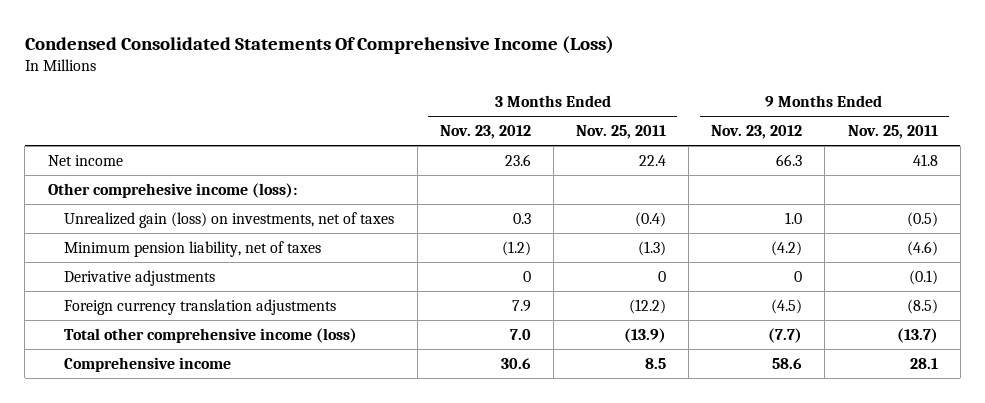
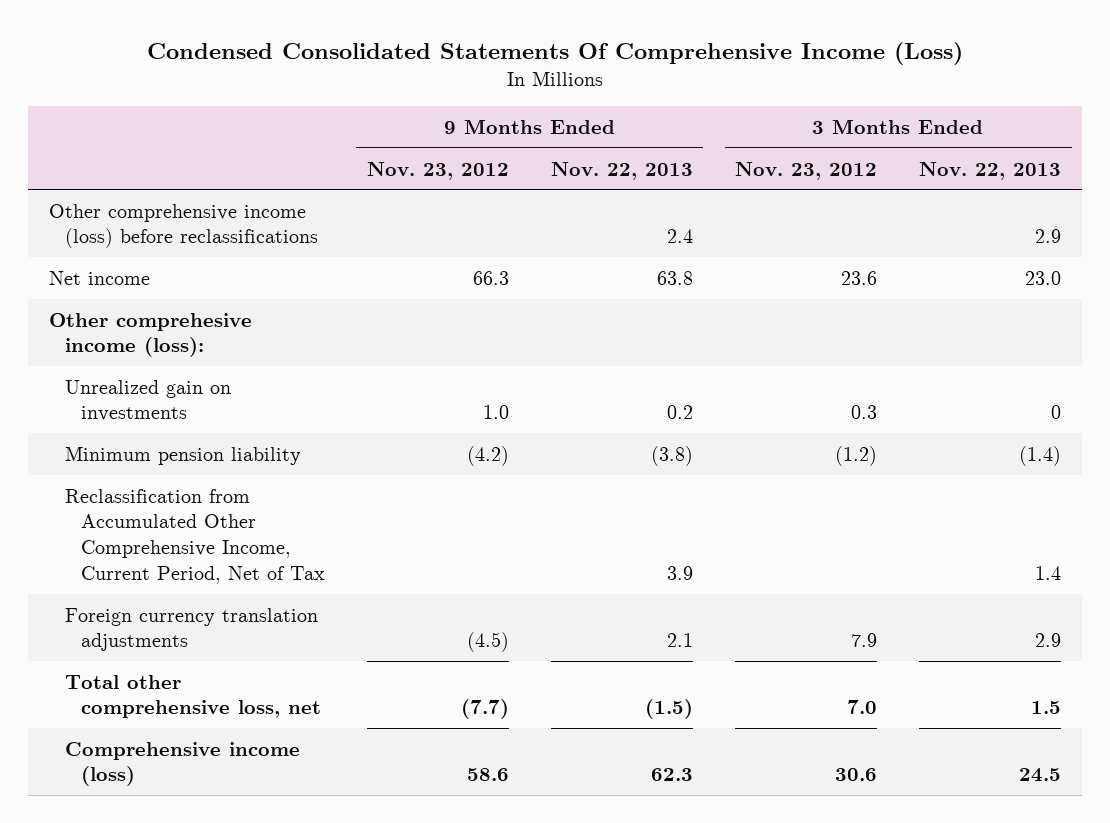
- | 3 Months Ended Nov. 23, 2012 | 3 Months Ended Nov. 25, 2011 | 9 Months Ended Nov. 23, 2012 | 9 Months Ended Nov. 25, 2011
+ | 9 Months Ended Nov. 23, 2012 | 9 Months Ended Nov. 22, 2013 | 3 Months Ended Nov. 23, 2012 | 3 Months Ended Nov. 22, 2013
+ Other comprehensive income (loss) before reclassifications | | 2.4 | | 2.9
- Unrealized gain (loss) on investments, net of taxes | 0.3 | (0.4) | 1.0 | (0.5)
- Minimum pension liability, net of taxes | (1.2) | (1.3) | (4.2) | (4.6)
- Derivative adjustments | 0 | 0 | 0 | (0.1)
+ Unrealized gain on investments | 1.0 | 0.2 | 0.3 | 0
+ Minimum pension liability | (4.2) | (3.8) | (1.2) | (1.4)
+ Reclassification from Accumulated Other Comprehensive Income, Current Period, Net of Tax | | 3.9 | | 1.4
- Total other comprehensive income (loss) | 7.0 | (13.9) | (7.7) | (13.7)
- Comprehensive income | 30.6 | 8.5 | 58.6 | 28.1
+ Total other comprehensive loss, net | (7.7) | (1.5) | 7.0 | 1.5
+ Comprehensive income (loss) | 58.6 | 62.3 | 30.6 | 24.5

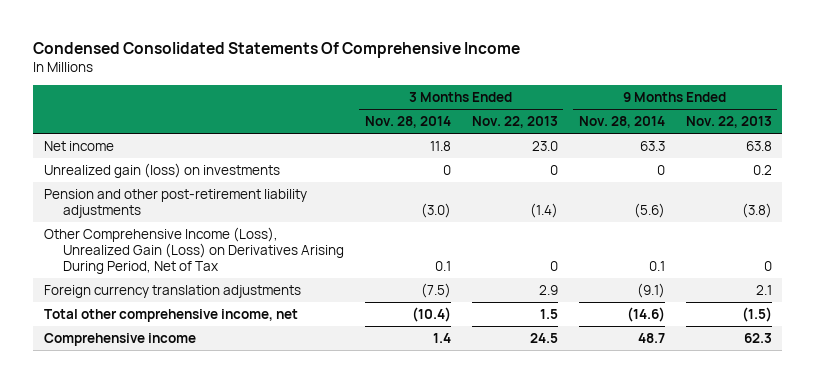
- Condensed Consolidated Statements Of Comprehensive Income (Loss)
+ Condensed Consolidated Statements Of Comprehensive Income
- | 9 Months Ended Nov. 23, 2012 | 9 Months Ended Nov. 22, 2013 | 3 Months Ended Nov. 23, 2012 | 3 Months Ended Nov. 22, 2013
+ | 3 Months Ended Nov. 28, 2014 | 3 Months Ended Nov. 22, 2013 | 9 Months Ended Nov. 28, 2014 | 9 Months Ended Nov. 22, 2013
- Other comprehensive income (loss) before reclassifications | | 2.4 | | 2.9
- Other comprehesive income (loss):
- Unrealized gain on investments | 1.0 | 0.2 | 0.3 | 0
- Minimum pension liability | (4.2) | (3.8) | (1.2) | (1.4)
- Reclassification from Accumulated Other Comprehensive Income, Current Period, Net of Tax | | 3.9 | | 1.4
+ Unrealized gain (loss) on investments | 0 | 0 | 0 | 0.2
+ Pension and other post-retirement liability adjustments | (3.0) | (1.4) | (5.6) | (3.8)
+ Other Comprehensive Income (Loss), Unrealized Gain (Loss) on Derivatives Arising During Period, Net of Tax | 0.1 | 0 | 0.1 | 0
- Total other comprehensive loss, net | (7.7) | (1.5) | 7.0 | 1.5
- Comprehensive income (loss) | 58.6 | 62.3 | 30.6 | 24.5
+ Total other comprehensive income, net | (10.4) | 1.5 | (14.6) | (1.5)
+ Comprehensive income | 1.4 | 24.5 | 48.7 | 62.3

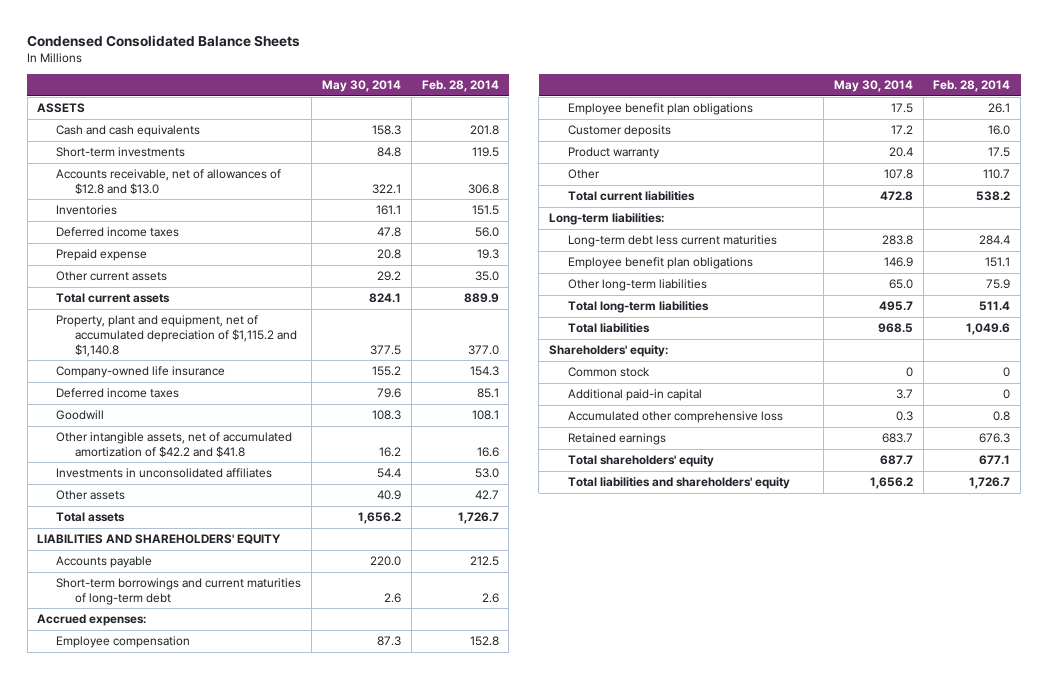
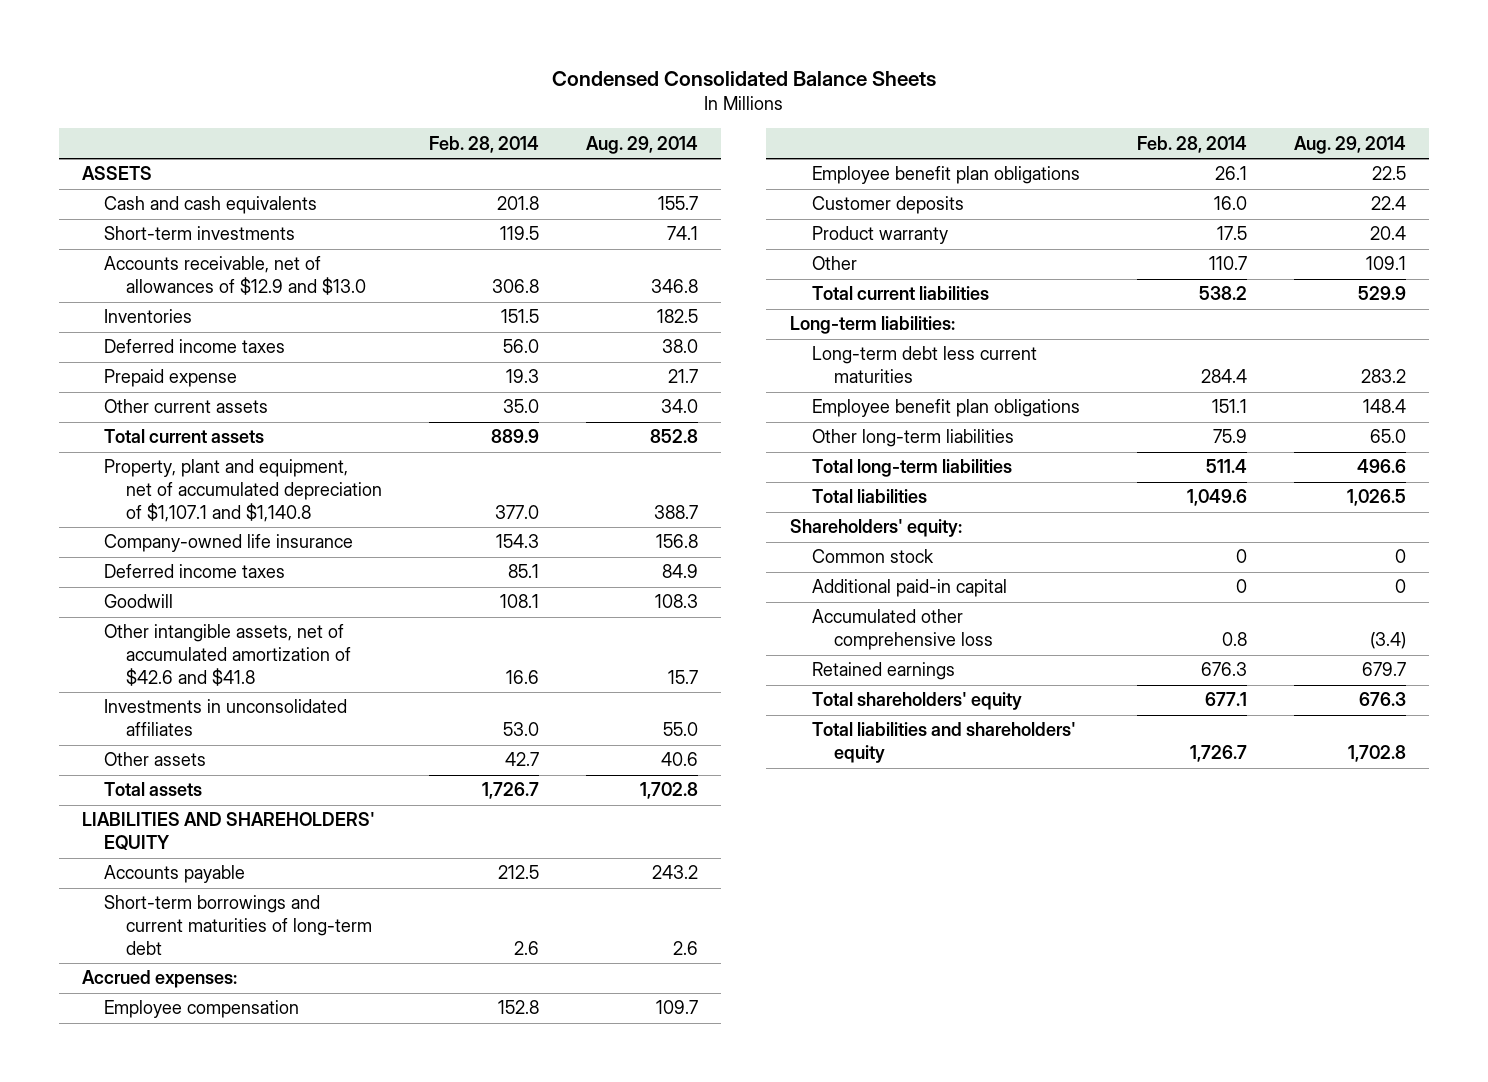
- | May 30, 2014 | Feb. 28, 2014
+ | Feb. 28, 2014 | Aug. 29, 2014
- Accounts receivable, net of allowances of $12.8 and $13.0 | 322.1 | 306.8
+ Accounts receivable, net of allowances of $12.9 and $13.0 | 306.8 | 346.8
- Property, plant and equipment, net of accumulated depreciation of $1,115.2 and $1,140.8 | 377.5 | 377.0
+ Property, plant and equipment, net of accumulated depreciation of $1,107.1 and $1,140.8 | 377.0 | 388.7
- Other intangible assets, net of accumulated amortization of $42.2 and $41.8 | 16.2 | 16.6
+ Other intangible assets, net of accumulated amortization of $42.6 and $41.8 | 16.6 | 15.7

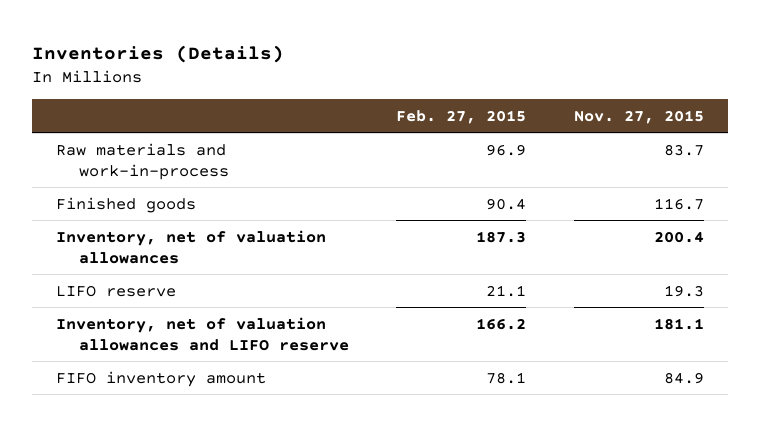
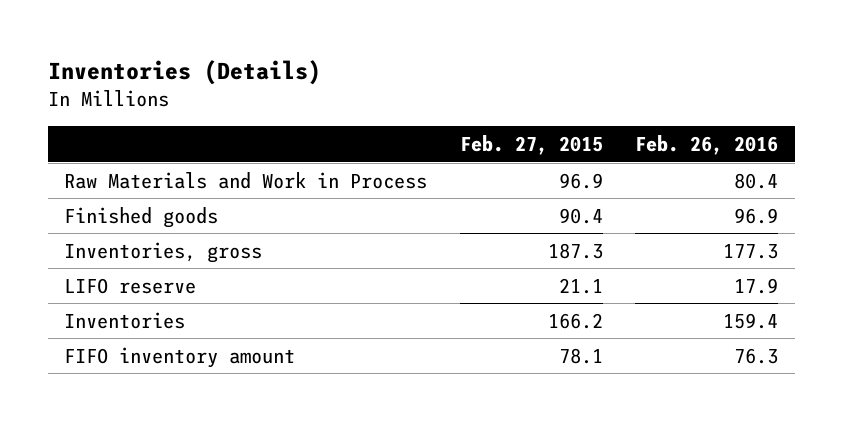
- | Feb. 27, 2015 | Nov. 27, 2015
+ | Feb. 27, 2015 | Feb. 26, 2016
- Raw materials and work-in-process | 96.9 | 83.7
+ Raw Materials and Work in Process | 96.9 | 80.4
- Inventory, net of valuation allowances | 187.3 | 200.4
+ Inventories, gross | 187.3 | 177.3
- Inventory, net of valuation allowances and LIFO reserve | 166.2 | 181.1
+ Inventories | 166.2 | 159.4

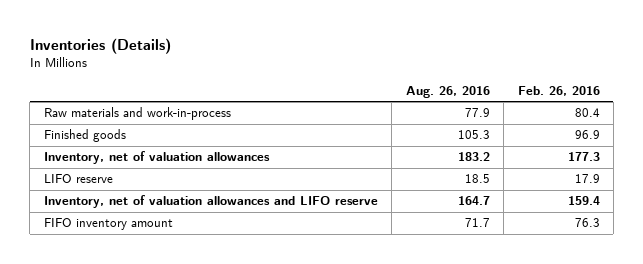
- | Feb. 27, 2015 | Feb. 26, 2016
+ | Aug. 26, 2016 | Feb. 26, 2016
- Raw Materials and Work in Process | 96.9 | 80.4
+ Raw materials and work-in-process | 77.9 | 80.4
- Inventories, gross | 187.3 | 177.3
+ Inventory, net of valuation allowances | 183.2 | 177.3
- Inventories | 166.2 | 159.4
+ Inventory, net of valuation allowances and LIFO reserve | 164.7 | 159.4

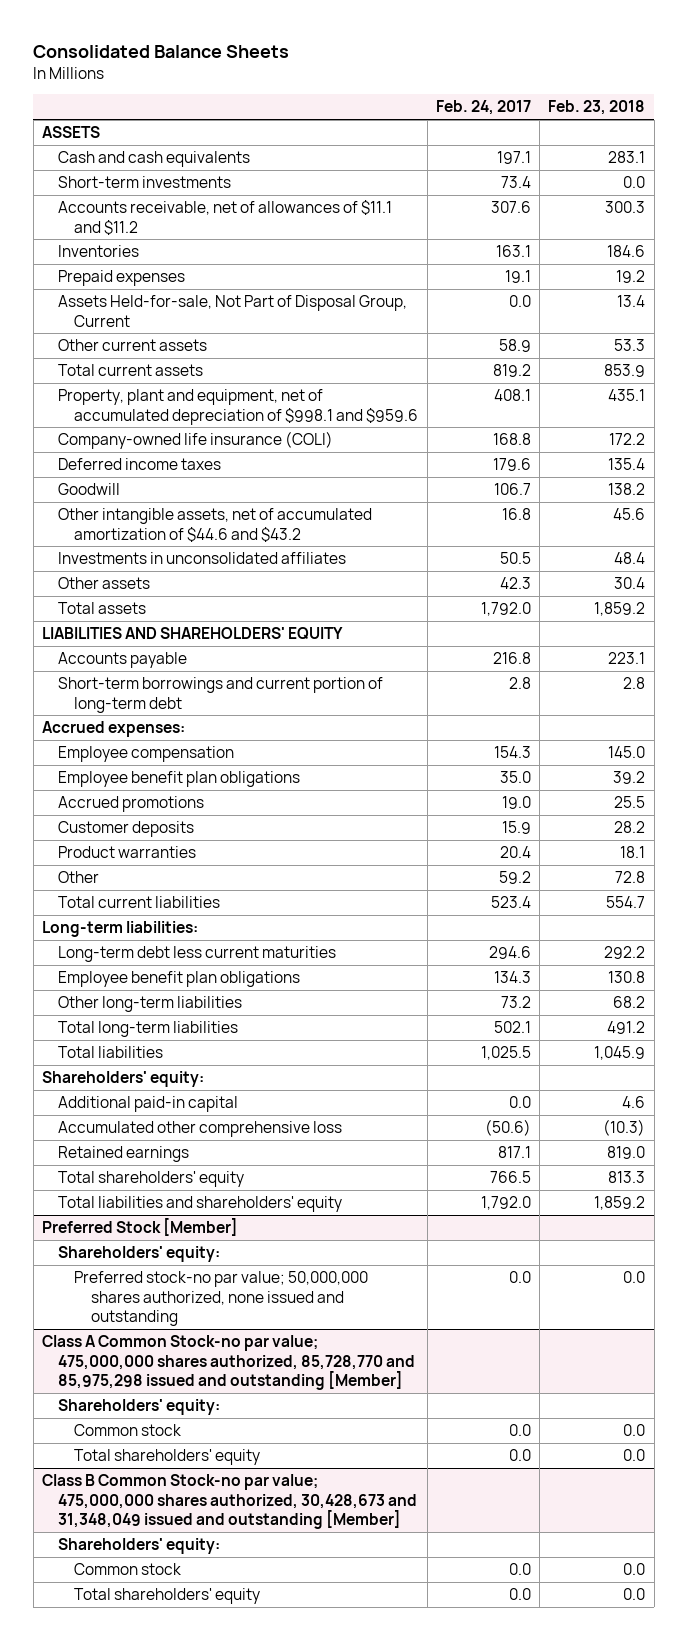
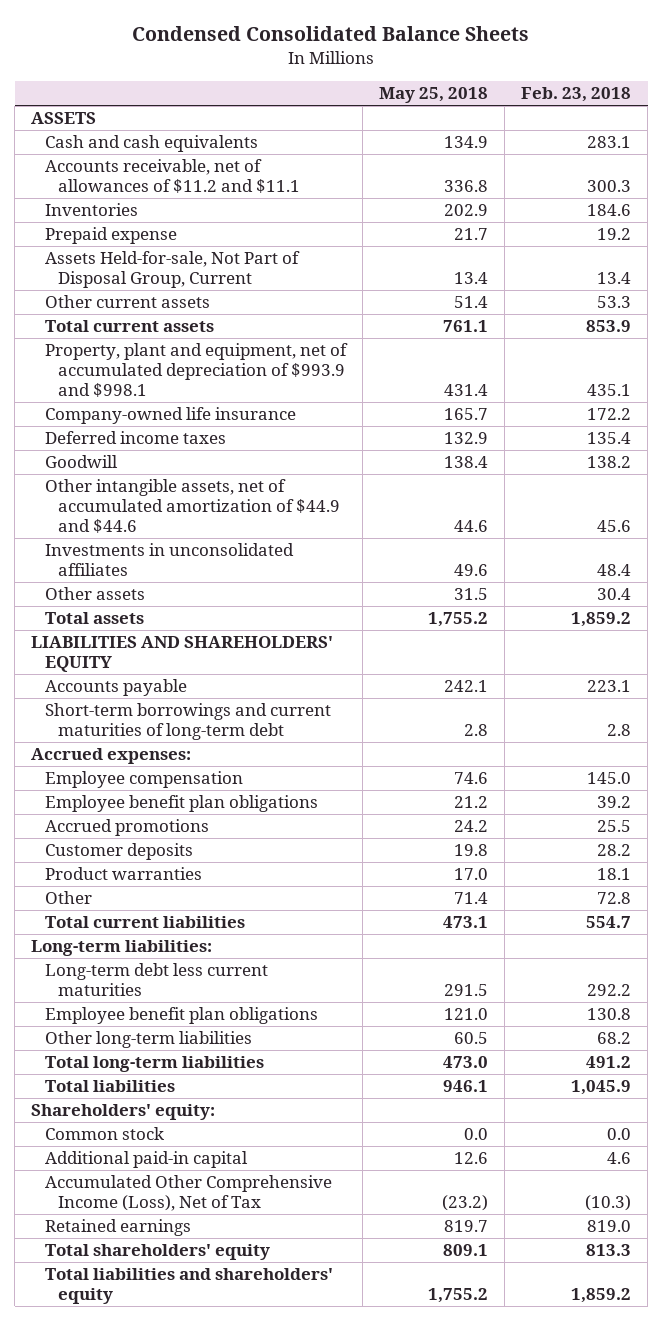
- Consolidated Balance Sheets
+ Condensed Consolidated Balance Sheets
- | Feb. 24, 2017 | Feb. 23, 2018
+ | May 25, 2018 | Feb. 23, 2018
- Short-term investments | 73.4 | 0.0
- Accounts receivable, net of allowances of $11.1 and $11.2 | 307.6 | 300.3
+ Accounts receivable, net of allowances of $11.2 and $11.1 | 336.8 | 300.3
- Prepaid expenses | 19.1 | 19.2
+ Prepaid expense | 21.7 | 19.2
- Property, plant and equipment, net of accumulated depreciation of $998.1 and $959.6 | 408.1 | 435.1
- Company-owned life insurance (COLI) | 168.8 | 172.2
+ Property, plant and equipment, net of accumulated depreciation of $993.9 and $998.1 | 431.4 | 435.1
+ Company-owned life insurance | 165.7 | 172.2
- Other intangible assets, net of accumulated amortization of $44.6 and $43.2 | 16.8 | 45.6
+ Other intangible assets, net of accumulated amortization of $44.9 and $44.6 | 44.6 | 45.6
- Short-term borrowings and current portion of long-term debt | 2.8 | 2.8
+ Short-term borrowings and current maturities of long-term debt | 2.8 | 2.8
+ Common stock | 0.0 | 0.0
- Accumulated other comprehensive loss | (50.6) | (10.3)
+ Accumulated Other Comprehensive Income (Loss), Net of Tax | (23.2) | (10.3)
- Preferred Stock [Member]
- Shareholders' equity:
- Preferred stock-no par value; 50,000,000 shares authorized, none issued and outstanding | 0.0 | 0.0
- Class A Common Stock-no par value; 475,000,000 shares authorized, 85,728,770 and 85,975,298 issued and outstanding [Member]
- Shareholders' equity:
- Common stock | 0.0 | 0.0
- Total shareholders' equity | 0.0 | 0.0
- Class B Common Stock-no par value; 475,000,000 shares authorized, 30,428,673 and 31,348,049 issued and outstanding [Member]
- Shareholders' equity:
- Common stock | 0.0 | 0.0
- Total shareholders' equity | 0.0 | 0.0

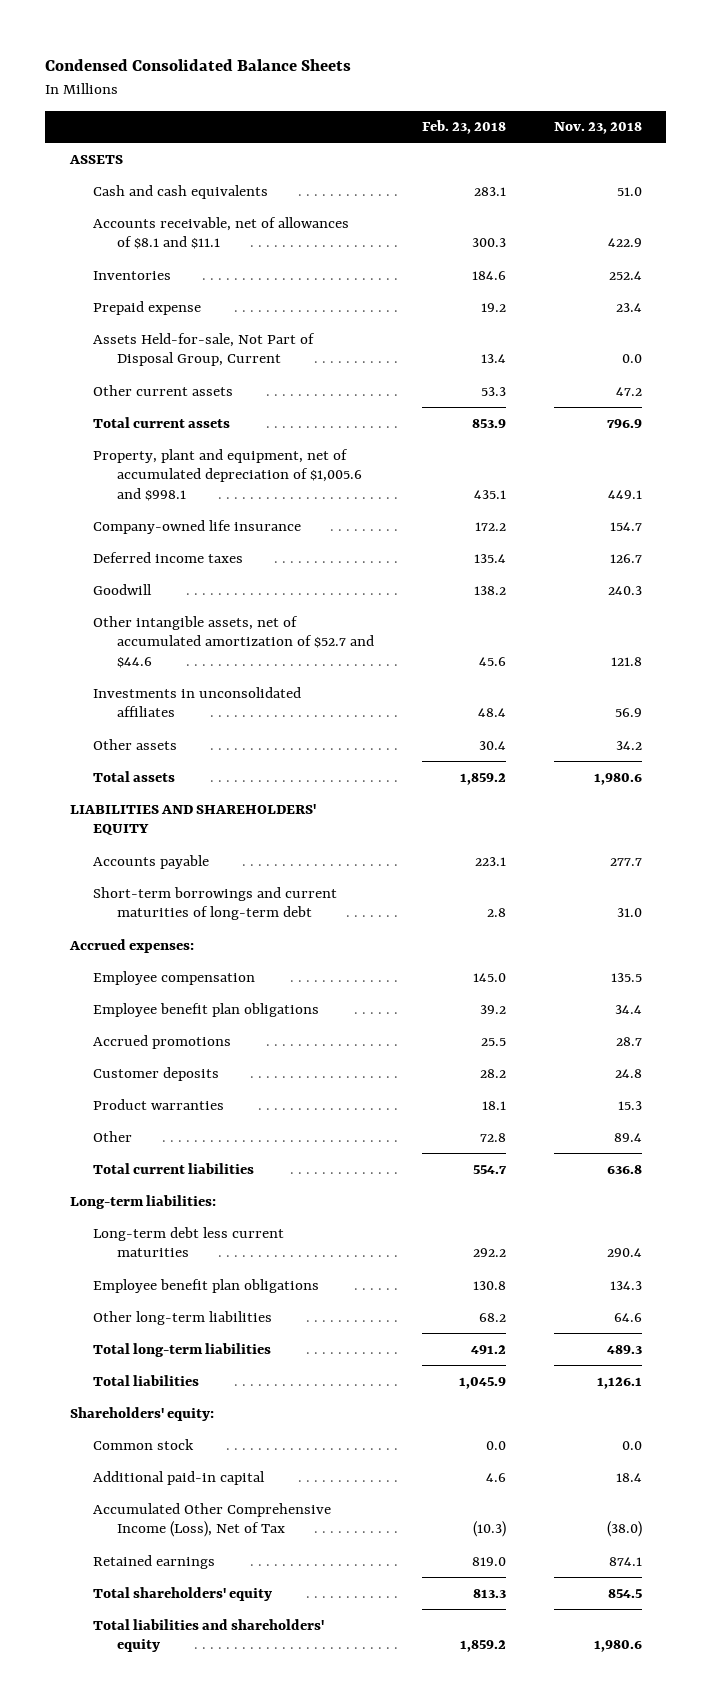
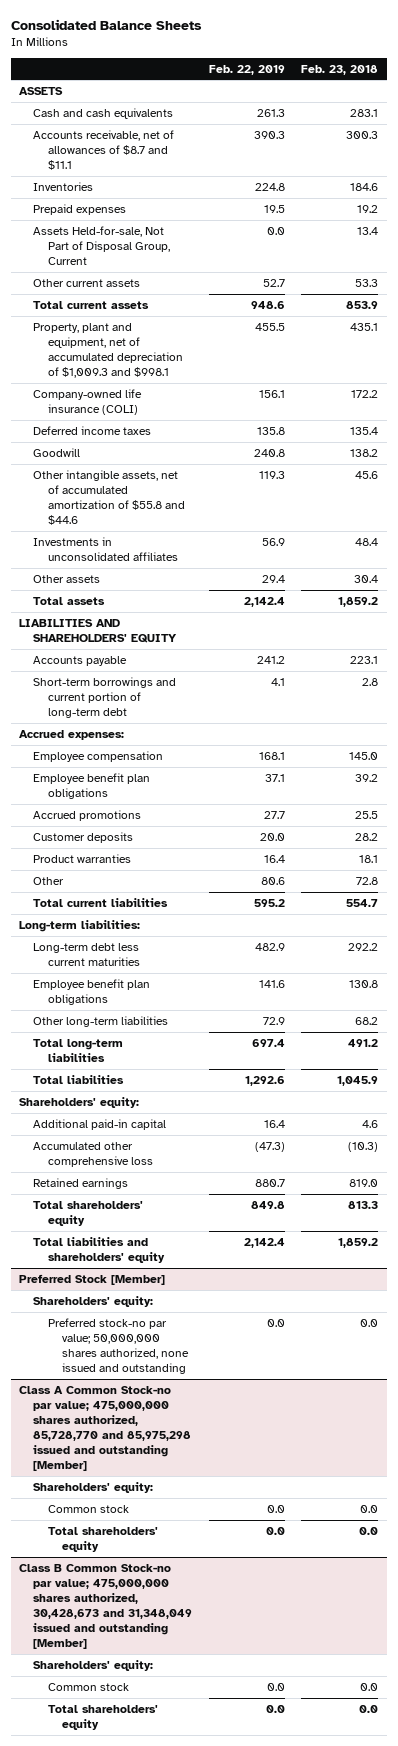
- Condensed Consolidated Balance Sheets
+ Consolidated Balance Sheets
- | Feb. 23, 2018 | Nov. 23, 2018
+ | Feb. 22, 2019 | Feb. 23, 2018
- Accounts receivable, net of allowances of $8.1 and $11.1 | 300.3 | 422.9
+ Accounts receivable, net of allowances of $8.7 and $11.1 | 390.3 | 300.3
- Prepaid expense | 19.2 | 23.4
+ Prepaid expenses | 19.5 | 19.2
- Property, plant and equipment, net of accumulated depreciation of $1,005.6 and $998.1 | 435.1 | 449.1
- Company-owned life insurance | 172.2 | 154.7
+ Property, plant and equipment, net of accumulated depreciation of $1,009.3 and $998.1 | 455.5 | 435.1
+ Company-owned life insurance (COLI) | 156.1 | 172.2
- Other intangible assets, net of accumulated amortization of $52.7 and $44.6 | 45.6 | 121.8
+ Other intangible assets, net of accumulated amortization of $55.8 and $44.6 | 119.3 | 45.6
- Short-term borrowings and current maturities of long-term debt | 2.8 | 31.0
+ Short-term borrowings and current portion of long-term debt | 4.1 | 2.8
- Common stock | 0.0 | 0.0
- Accumulated Other Comprehensive Income (Loss), Net of Tax | (10.3) | (38.0)
+ Accumulated other comprehensive loss | (47.3) | (10.3)
+ Preferred Stock [Member]
+ Shareholders' equity:
+ Preferred stock-no par value; 50,000,000 shares authorized, none issued and outstanding | 0.0 | 0.0
+ Class A Common Stock-no par value; 475,000,000 shares authorized, 85,728,770 and 85,975,298 issued and outstanding [Member]
+ Shareholders' equity:
+ Common stock | 0.0 | 0.0
+ Total shareholders' equity | 0.0 | 0.0
+ Class B Common Stock-no par value; 475,000,000 shares authorized, 30,428,673 and 31,348,049 issued and outstanding [Member]
+ Shareholders' equity:
+ Common stock | 0.0 | 0.0
+ Total shareholders' equity | 0.0 | 0.0

